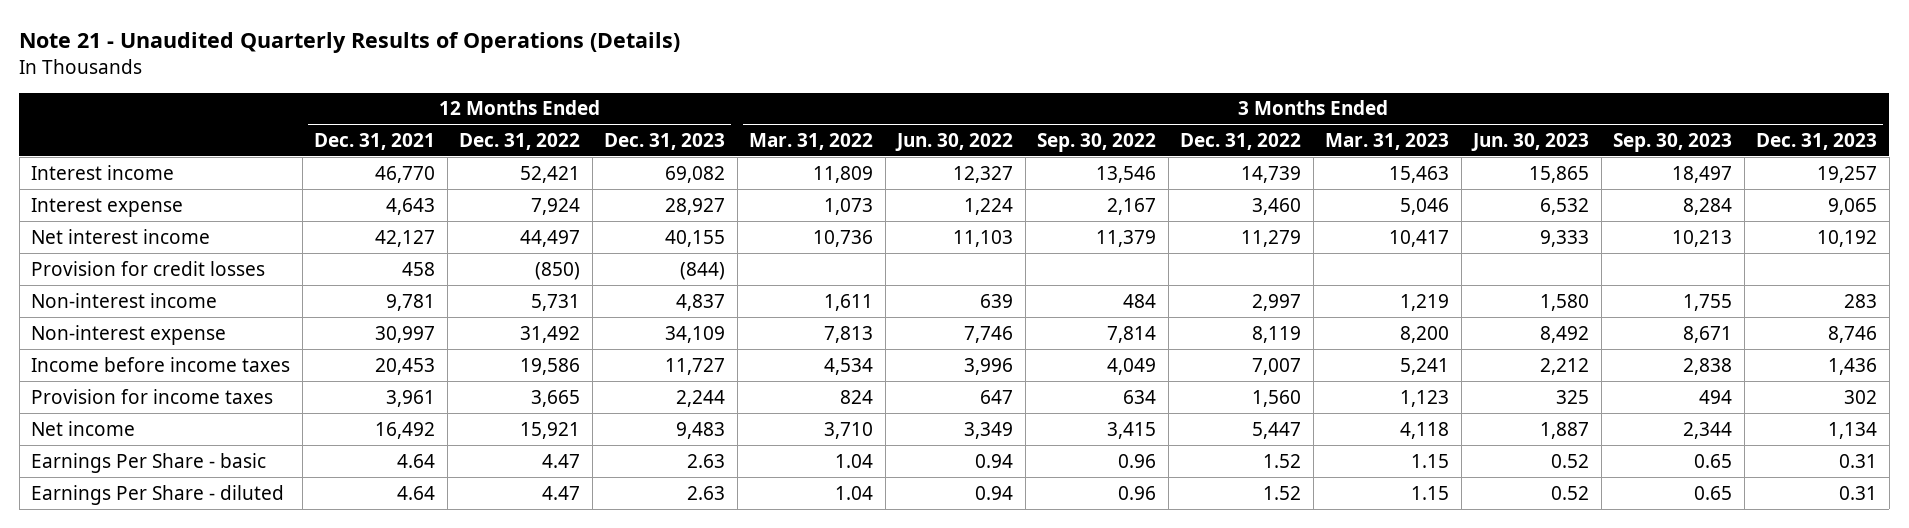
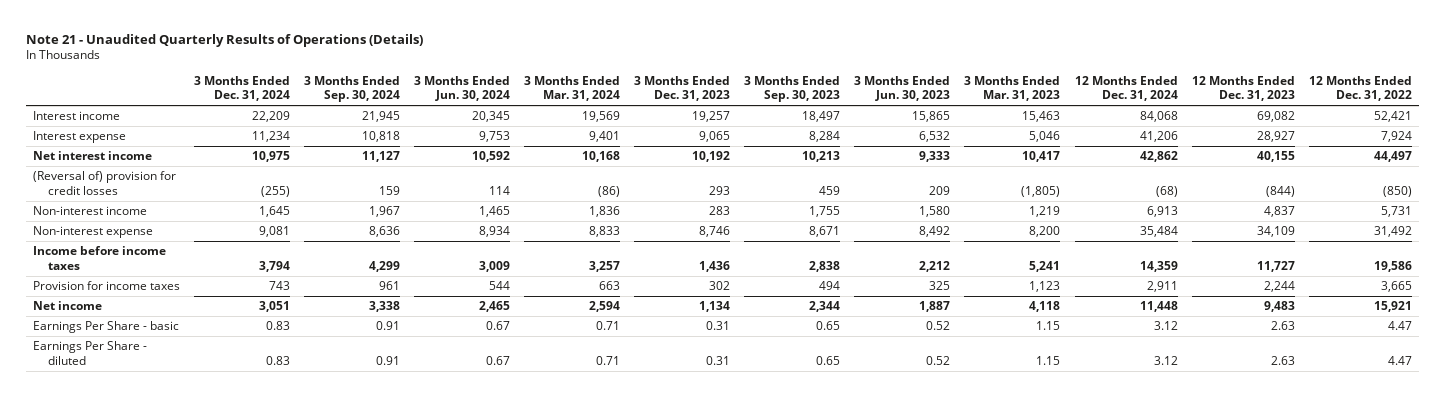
- | 12 Months Ended Dec. 31, 2021 | 12 Months Ended Dec. 31, 2022 | 12 Months Ended Dec. 31, 2023 | 3 Months Ended Mar. 31, 2022 | 3 Months Ended Jun. 30, 2022 | 3 Months Ended Sep. 30, 2022 | 3 Months Ended Dec. 31, 2022 | 3 Months Ended Mar. 31, 2023 | 3 Months Ended Jun. 30, 2023 | 3 Months Ended Sep. 30, 2023 | 3 Months Ended Dec. 31, 2023
+ | 3 Months Ended Dec. 31, 2024 | 3 Months Ended Sep. 30, 2024 | 3 Months Ended Jun. 30, 2024 | 3 Months Ended Mar. 31, 2024 | 3 Months Ended Dec. 31, 2023 | 3 Months Ended Sep. 30, 2023 | 3 Months Ended Jun. 30, 2023 | 3 Months Ended Mar. 31, 2023 | 12 Months Ended Dec. 31, 2024 | 12 Months Ended Dec. 31, 2023 | 12 Months Ended Dec. 31, 2022
- Provision for credit losses | 458 | (850) | (844) | | | | | | | |
+ (Reversal of) provision for credit losses | (255) | 159 | 114 | (86) | 293 | 459 | 209 | (1,805) | (68) | (844) | (850)

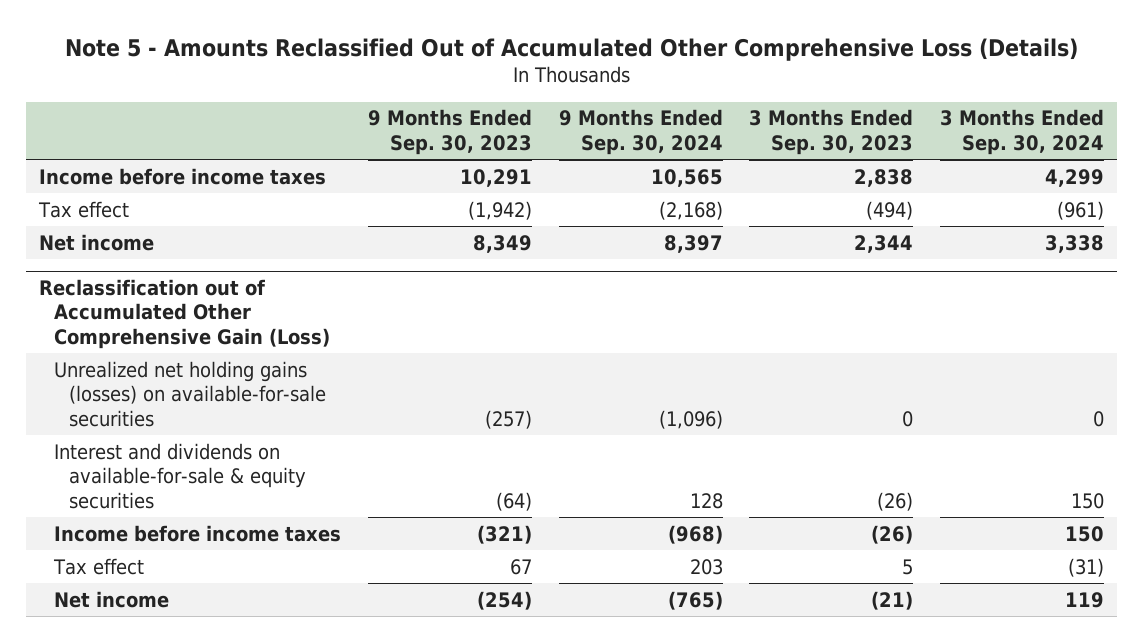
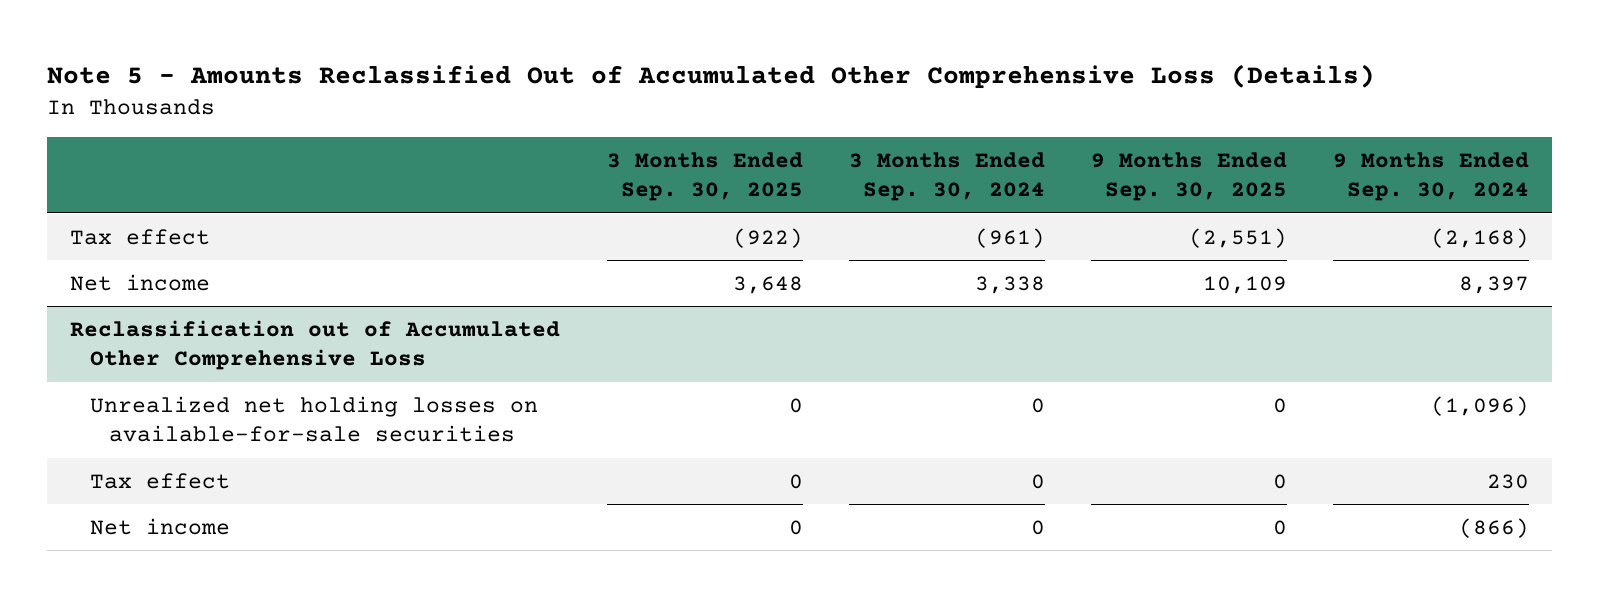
- | 9 Months Ended Sep. 30, 2023 | 9 Months Ended Sep. 30, 2024 | 3 Months Ended Sep. 30, 2023 | 3 Months Ended Sep. 30, 2024
+ | 3 Months Ended Sep. 30, 2025 | 3 Months Ended Sep. 30, 2024 | 9 Months Ended Sep. 30, 2025 | 9 Months Ended Sep. 30, 2024
- Income before income taxes | 10,291 | 10,565 | 2,838 | 4,299
- Reclassification out of Accumulated Other Comprehensive Gain (Loss)
- Unrealized net holding gains (losses) on available-for-sale securities | (257) | (1,096) | 0 | 0
- Interest and dividends on available-for-sale & equity securities | (64) | 128 | (26) | 150
- Income before income taxes | (321) | (968) | (26) | 150
- Tax effect | 67 | 203 | 5 | (31)
- Net income | (254) | (765) | (21) | 119
+ Reclassification out of Accumulated Other Comprehensive Loss
+ Unrealized net holding losses on available-for-sale securities | 0 | 0 | 0 | (1,096)
+ Tax effect | 0 | 0 | 0 | 230
+ Net income | 0 | 0 | 0 | (866)

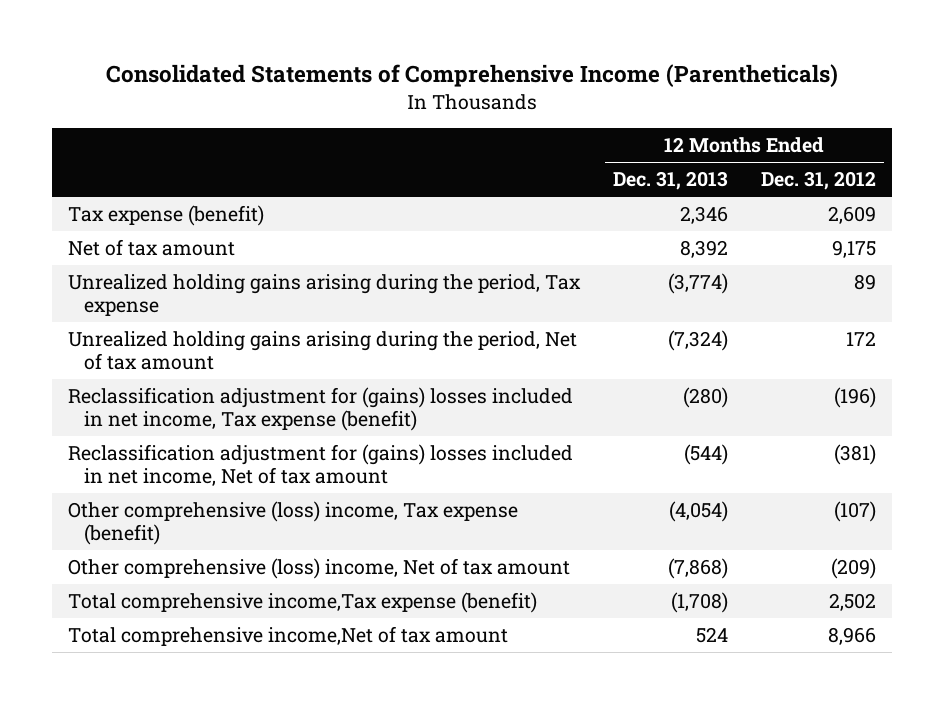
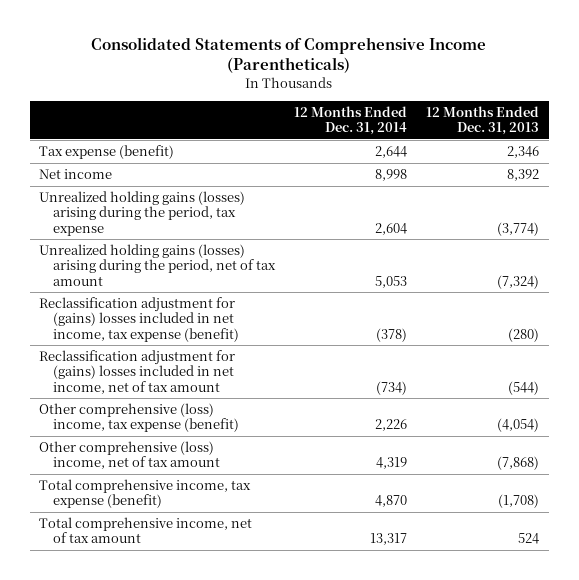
- | 12 Months Ended Dec. 31, 2013 | 12 Months Ended Dec. 31, 2012
+ | 12 Months Ended Dec. 31, 2014 | 12 Months Ended Dec. 31, 2013
- Net of tax amount | 8,392 | 9,175
- Unrealized holding gains arising during the period, Tax expense | (3,774) | 89
- Unrealized holding gains arising during the period, Net of tax amount | (7,324) | 172
- Reclassification adjustment for (gains) losses included in net income, Tax expense (benefit) | (280) | (196)
- Reclassification adjustment for (gains) losses included in net income, Net of tax amount | (544) | (381)
- Other comprehensive (loss) income, Tax expense (benefit) | (4,054) | (107)
- Other comprehensive (loss) income, Net of tax amount | (7,868) | (209)
- Total comprehensive income,Tax expense (benefit) | (1,708) | 2,502
- Total comprehensive income,Net of tax amount | 524 | 8,966
+ Net income | 8,998 | 8,392
+ Unrealized holding gains (losses) arising during the period, tax expense | 2,604 | (3,774)
+ Unrealized holding gains (losses) arising during the period, net of tax amount | 5,053 | (7,324)
+ Reclassification adjustment for (gains) losses included in net income, tax expense (benefit) | (378) | (280)
+ Reclassification adjustment for (gains) losses included in net income, net of tax amount | (734) | (544)
+ Other comprehensive (loss) income, tax expense (benefit) | 2,226 | (4,054)
+ Other comprehensive (loss) income, net of tax amount | 4,319 | (7,868)
+ Total comprehensive income, tax expense (benefit) | 4,870 | (1,708)
+ Total comprehensive income, net of tax amount | 13,317 | 524

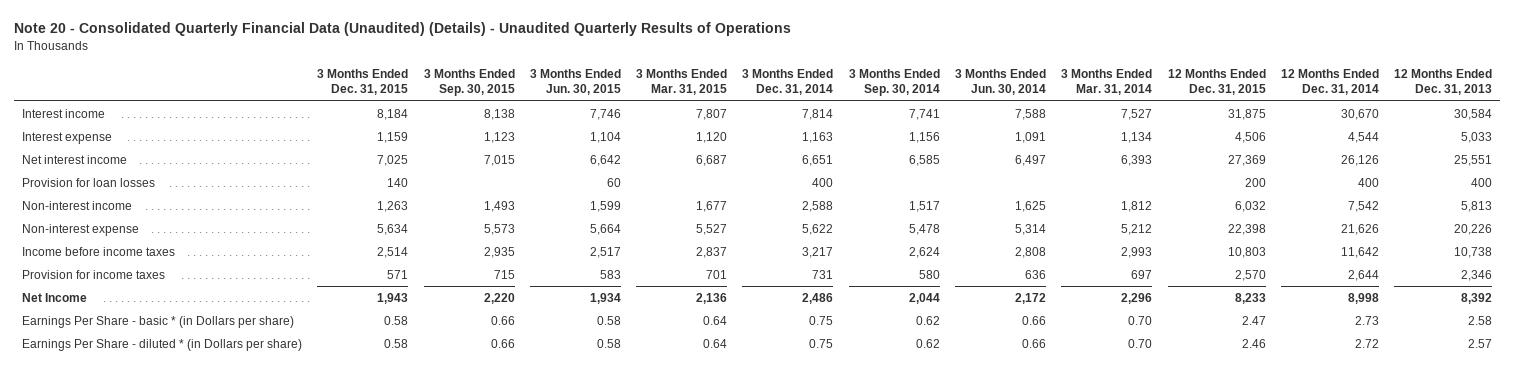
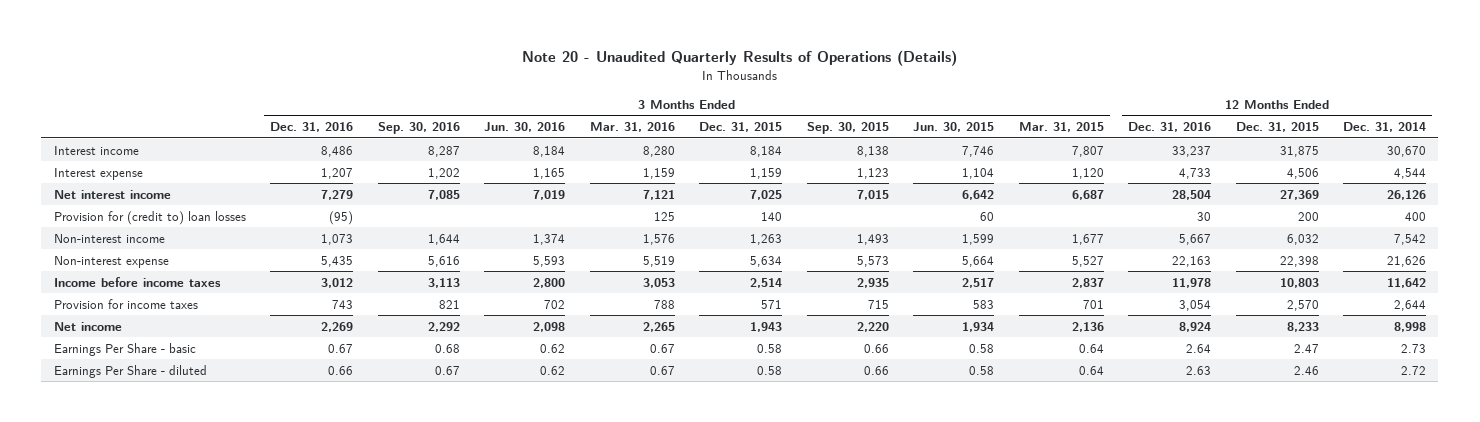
- Note 20 - Consolidated Quarterly Financial Data (Unaudited) (Details) - Unaudited Quarterly Results of Operations
+ Note 20 - Unaudited Quarterly Results of Operations (Details)
- | 3 Months Ended Dec. 31, 2015 | 3 Months Ended Sep. 30, 2015 | 3 Months Ended Jun. 30, 2015 | 3 Months Ended Mar. 31, 2015 | 3 Months Ended Dec. 31, 2014 | 3 Months Ended Sep. 30, 2014 | 3 Months Ended Jun. 30, 2014 | 3 Months Ended Mar. 31, 2014 | 12 Months Ended Dec. 31, 2015 | 12 Months Ended Dec. 31, 2014 | 12 Months Ended Dec. 31, 2013
+ | 3 Months Ended Dec. 31, 2016 | 3 Months Ended Sep. 30, 2016 | 3 Months Ended Jun. 30, 2016 | 3 Months Ended Mar. 31, 2016 | 3 Months Ended Dec. 31, 2015 | 3 Months Ended Sep. 30, 2015 | 3 Months Ended Jun. 30, 2015 | 3 Months Ended Mar. 31, 2015 | 12 Months Ended Dec. 31, 2016 | 12 Months Ended Dec. 31, 2015 | 12 Months Ended Dec. 31, 2014
- Provision for loan losses | 140 | | 60 | | 400 | | | | 200 | 400 | 400
+ Provision for (credit to) loan losses | (95) | | | 125 | 140 | | 60 | | 30 | 200 | 400
- Net Income | 1,943 | 2,220 | 1,934 | 2,136 | 2,486 | 2,044 | 2,172 | 2,296 | 8,233 | 8,998 | 8,392
- Earnings Per Share - basic * (in Dollars per share) | 0.58 | 0.66 | 0.58 | 0.64 | 0.75 | 0.62 | 0.66 | 0.70 | 2.47 | 2.73 | 2.58
- Earnings Per Share - diluted * (in Dollars per share) | 0.58 | 0.66 | 0.58 | 0.64 | 0.75 | 0.62 | 0.66 | 0.70 | 2.46 | 2.72 | 2.57
+ Net income | 2,269 | 2,292 | 2,098 | 2,265 | 1,943 | 2,220 | 1,934 | 2,136 | 8,924 | 8,233 | 8,998
+ Earnings Per Share - basic | 0.67 | 0.68 | 0.62 | 0.67 | 0.58 | 0.66 | 0.58 | 0.64 | 2.64 | 2.47 | 2.73
+ Earnings Per Share - diluted | 0.66 | 0.67 | 0.62 | 0.67 | 0.58 | 0.66 | 0.58 | 0.64 | 2.63 | 2.46 | 2.72

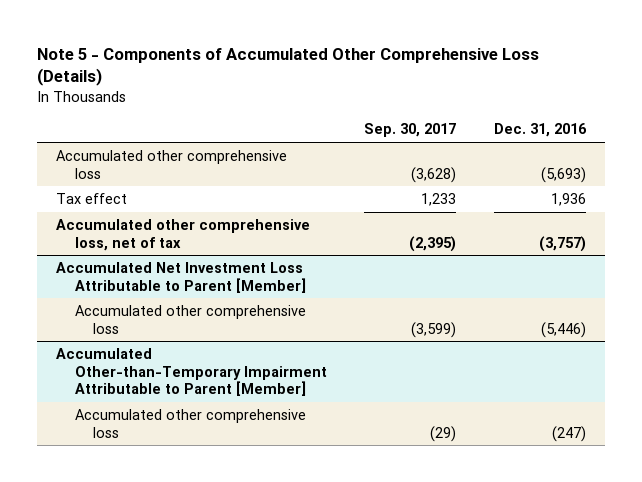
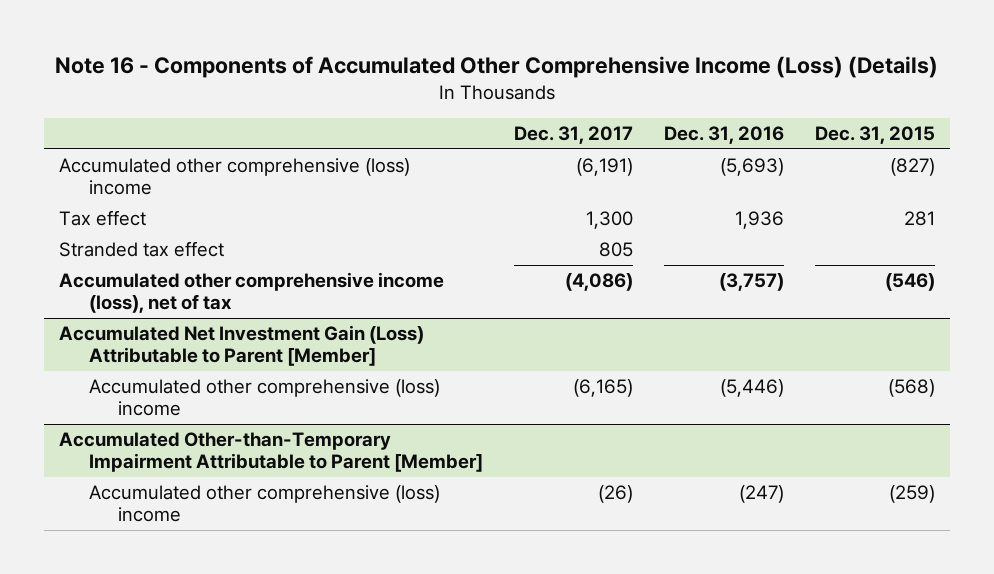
- Note 5 - Components of Accumulated Other Comprehensive Loss (Details)
+ Note 16 - Components of Accumulated Other Comprehensive Income (Loss) (Details)
- | Sep. 30, 2017 | Dec. 31, 2016
+ | Dec. 31, 2017 | Dec. 31, 2016 | Dec. 31, 2015
- Accumulated other comprehensive loss | (3,628) | (5,693)
+ Accumulated other comprehensive (loss) income | (6,191) | (5,693) | (827)
- Accumulated other comprehensive loss, net of tax | (2,395) | (3,757)
- Accumulated Net Investment Loss Attributable to Parent [Member]
- Accumulated other comprehensive loss | (3,599) | (5,446)
+ Stranded tax effect | 805 | |
+ Accumulated other comprehensive income (loss), net of tax | (4,086) | (3,757) | (546)
+ Accumulated Net Investment Gain (Loss) Attributable to Parent [Member]
+ Accumulated other comprehensive (loss) income | (6,165) | (5,446) | (568)
@ Accumulated Other-than-Temporary Impairment Attributable to Parent [Member]
- Accumulated other comprehensive loss | (29) | (247)
+ Accumulated other comprehensive (loss) income | (26) | (247) | (259)

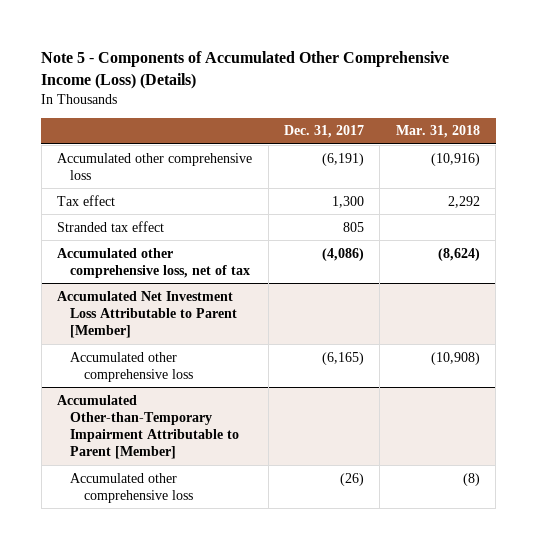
- Note 16 - Components of Accumulated Other Comprehensive Income (Loss) (Details)
+ Note 5 - Components of Accumulated Other Comprehensive Income (Loss) (Details)
- | Dec. 31, 2017 | Dec. 31, 2016 | Dec. 31, 2015
+ | Dec. 31, 2017 | Mar. 31, 2018
- Accumulated other comprehensive (loss) income | (6,191) | (5,693) | (827)
+ Accumulated other comprehensive loss | (6,191) | (10,916)
- Accumulated other comprehensive income (loss), net of tax | (4,086) | (3,757) | (546)
- Accumulated Net Investment Gain (Loss) Attributable to Parent [Member]
- Accumulated other comprehensive (loss) income | (6,165) | (5,446) | (568)
+ Accumulated other comprehensive loss, net of tax | (4,086) | (8,624)
+ Accumulated Net Investment Loss Attributable to Parent [Member]
+ Accumulated other comprehensive loss | (6,165) | (10,908)
@ Accumulated Other-than-Temporary Impairment Attributable to Parent [Member]
- Accumulated other comprehensive (loss) income | (26) | (247) | (259)
+ Accumulated other comprehensive loss | (26) | (8)

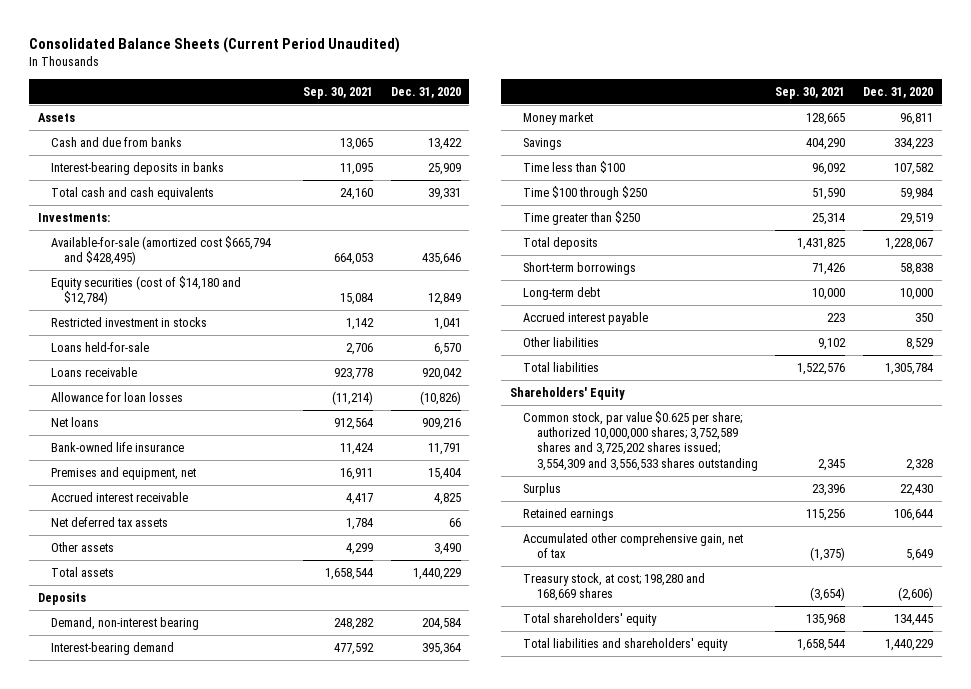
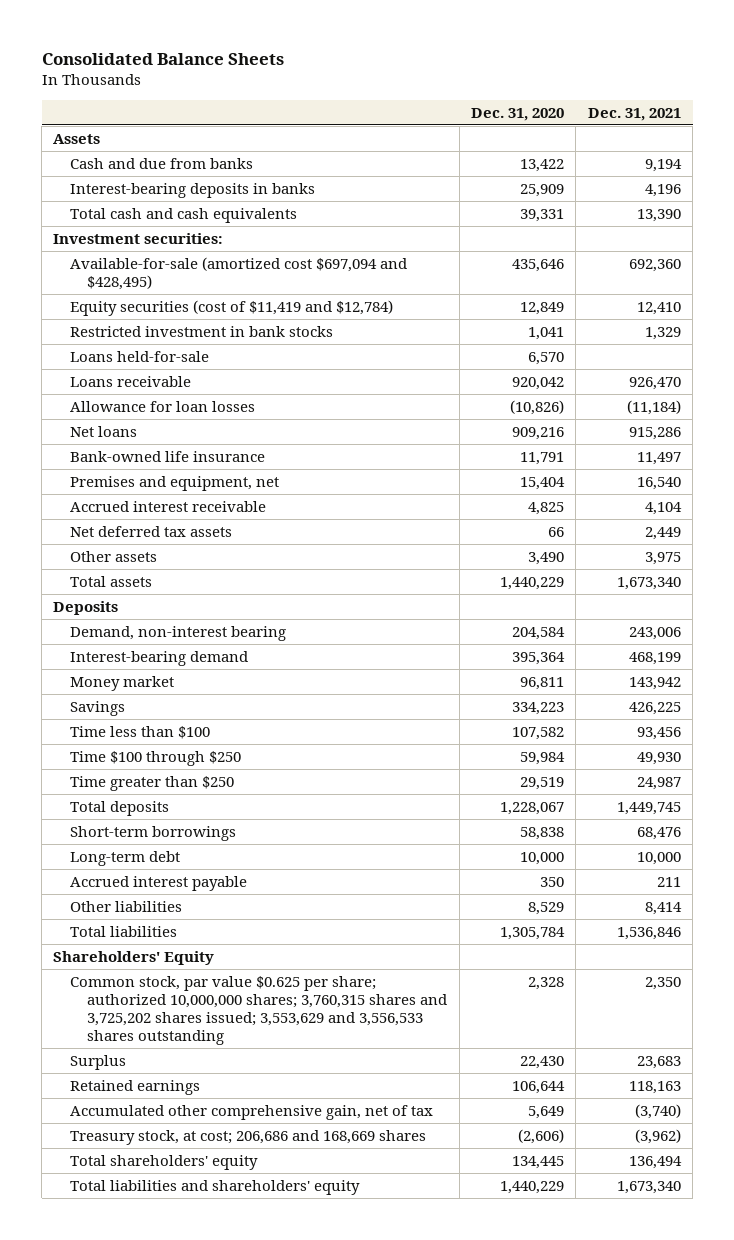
- Consolidated Balance Sheets (Current Period Unaudited)
+ Consolidated Balance Sheets
- | Sep. 30, 2021 | Dec. 31, 2020
+ | Dec. 31, 2020 | Dec. 31, 2021
- Investments:
- Available-for-sale (amortized cost $665,794 and $428,495) | 664,053 | 435,646
- Equity securities (cost of $14,180 and $12,784) | 15,084 | 12,849
- Restricted investment in stocks | 1,142 | 1,041
+ Investment securities:
+ Available-for-sale (amortized cost $697,094 and $428,495) | 435,646 | 692,360
+ Equity securities (cost of $11,419 and $12,784) | 12,849 | 12,410
+ Restricted investment in bank stocks | 1,041 | 1,329
- Common stock, par value $0.625 per share; authorized 10,000,000 shares; 3,752,589 shares and 3,725,202 shares issued; 3,554,309 and 3,556,533 shares outstanding | 2,345 | 2,328
+ Common stock, par value $0.625 per share; authorized 10,000,000 shares; 3,760,315 shares and 3,725,202 shares issued; 3,553,629 and 3,556,533 shares outstanding | 2,328 | 2,350
- Treasury stock, at cost; 198,280 and 168,669 shares | (3,654) | (2,606)
+ Treasury stock, at cost; 206,686 and 168,669 shares | (2,606) | (3,962)

